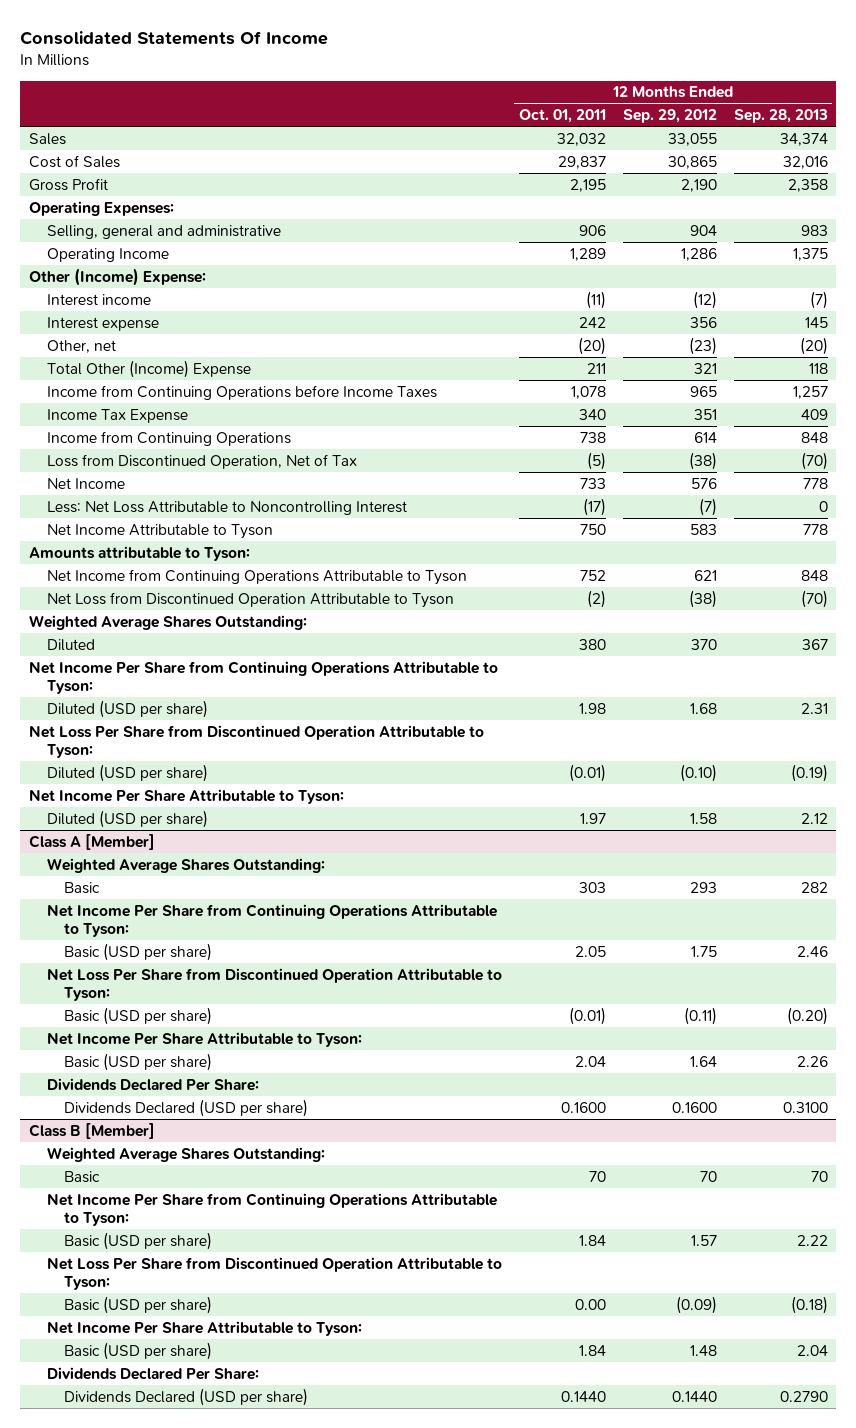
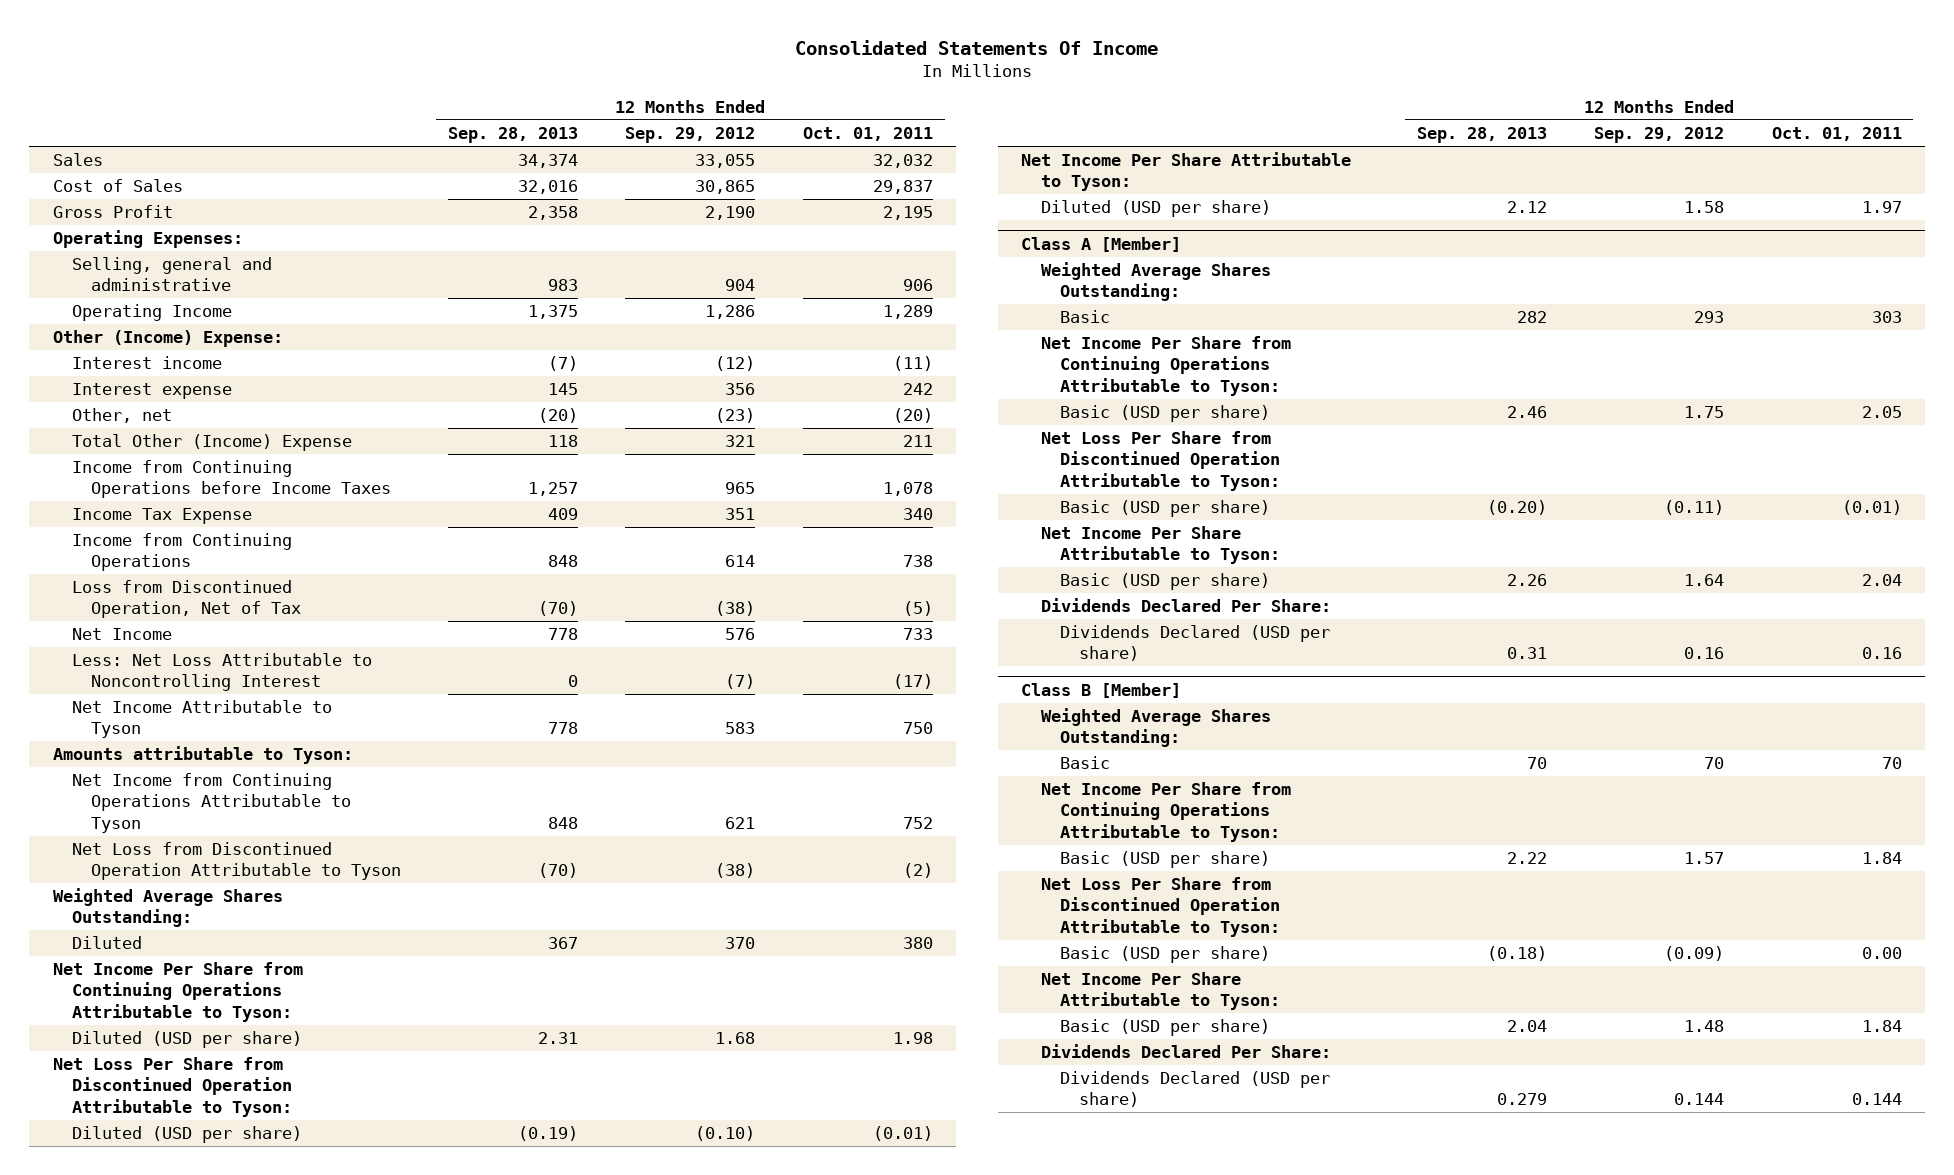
- | 12 Months Ended Oct. 01, 2011 | 12 Months Ended Sep. 29, 2012 | 12 Months Ended Sep. 28, 2013
+ | 12 Months Ended Sep. 28, 2013 | 12 Months Ended Sep. 29, 2012 | 12 Months Ended Oct. 01, 2011
@ Class A [Member]
- Dividends Declared (USD per share) | 0.1600 | 0.1600 | 0.3100
+ Dividends Declared (USD per share) | 0.31 | 0.16 | 0.16
@ Class B [Member]
- Dividends Declared (USD per share) | 0.1440 | 0.1440 | 0.2790
+ Dividends Declared (USD per share) | 0.279 | 0.144 | 0.144

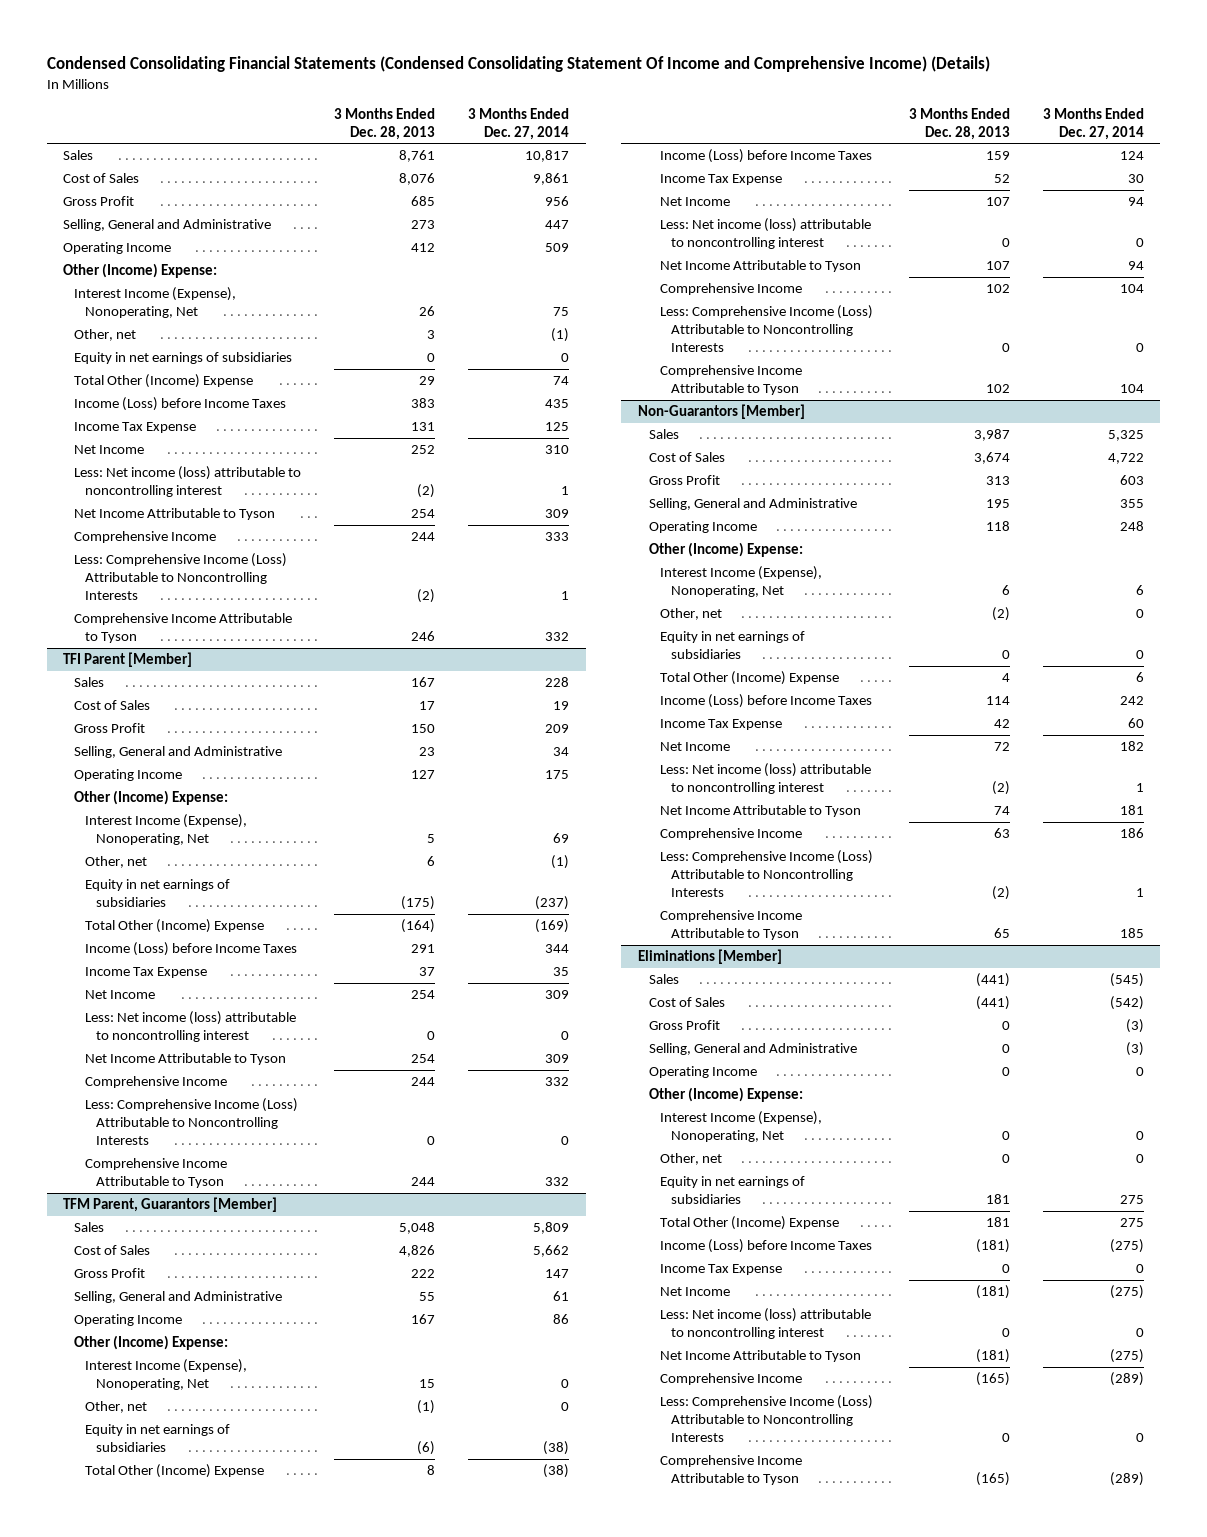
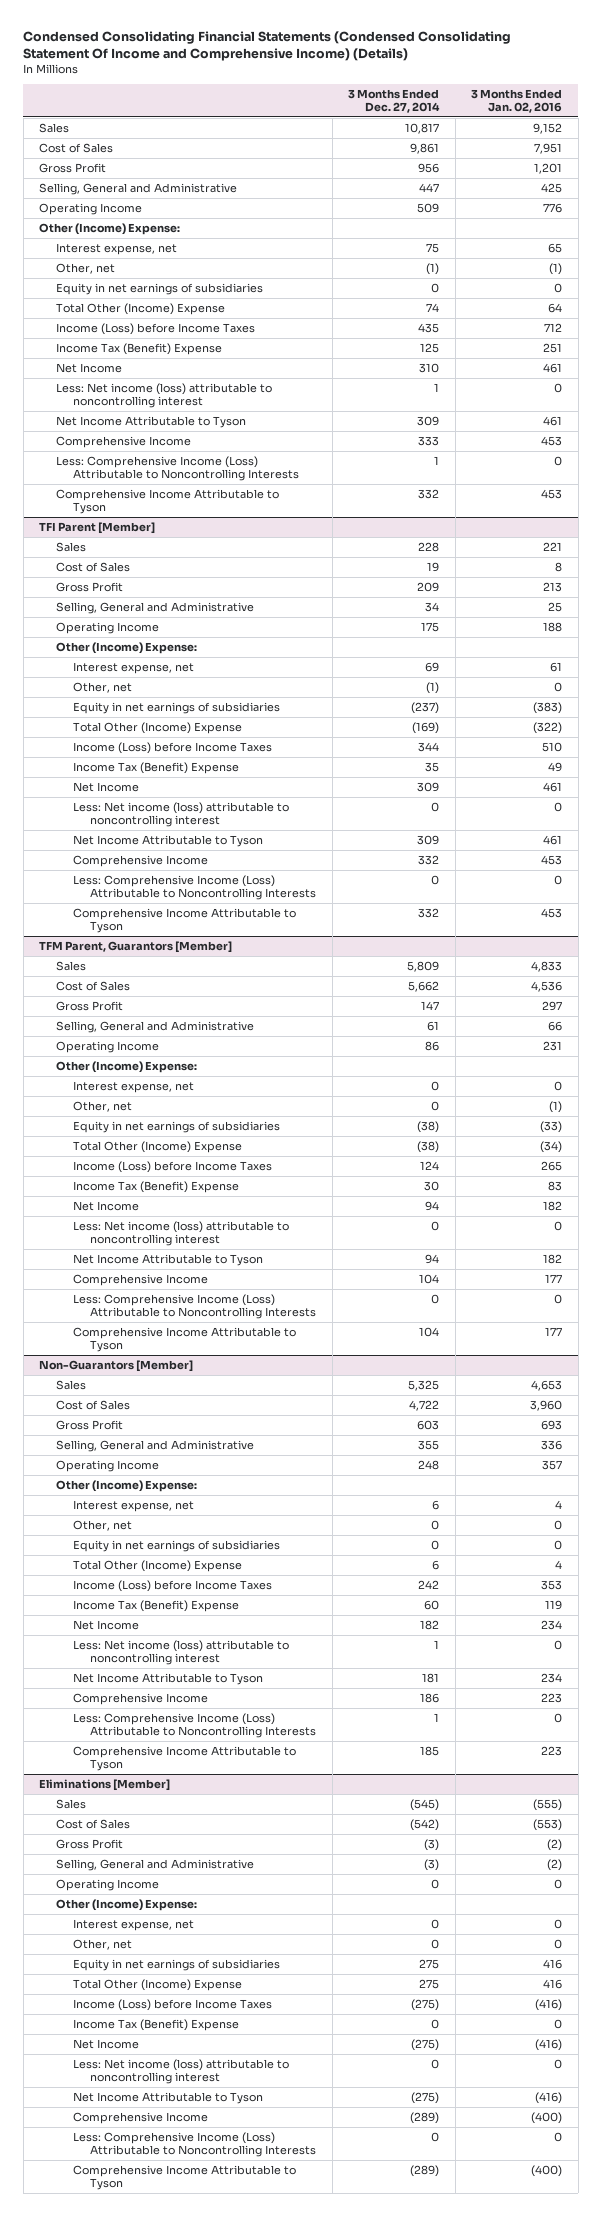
- | 3 Months Ended Dec. 28, 2013 | 3 Months Ended Dec. 27, 2014
+ | 3 Months Ended Dec. 27, 2014 | 3 Months Ended Jan. 02, 2016
- Interest Income (Expense), Nonoperating, Net | 26 | 75
+ Interest expense, net | 75 | 65
- Income Tax Expense | 131 | 125
+ Income Tax (Benefit) Expense | 125 | 251
@ TFI Parent [Member]
- Interest Income (Expense), Nonoperating, Net | 5 | 69
+ Interest expense, net | 69 | 61
- Income Tax Expense | 37 | 35
+ Income Tax (Benefit) Expense | 35 | 49
@ TFM Parent, Guarantors [Member]
- Interest Income (Expense), Nonoperating, Net | 15 | 0
+ Interest expense, net | 0 | 0
- Income Tax Expense | 52 | 30
+ Income Tax (Benefit) Expense | 30 | 83
@ Non-Guarantors [Member]
- Interest Income (Expense), Nonoperating, Net | 6 | 6
+ Interest expense, net | 6 | 4
- Income Tax Expense | 42 | 60
+ Income Tax (Benefit) Expense | 60 | 119
@ Eliminations [Member]
- Interest Income (Expense), Nonoperating, Net | 0 | 0
+ Interest expense, net | 0 | 0
- Income Tax Expense | 0 | 0
+ Income Tax (Benefit) Expense | 0 | 0

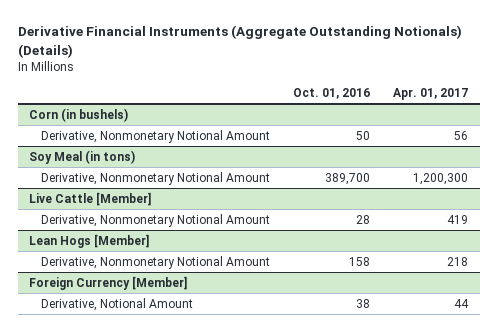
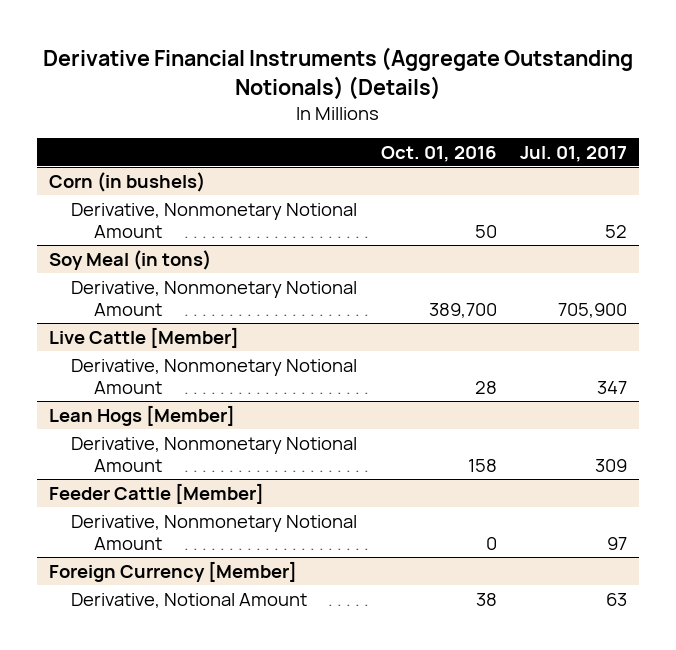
- | Oct. 01, 2016 | Apr. 01, 2017
+ | Oct. 01, 2016 | Jul. 01, 2017
+ Feeder Cattle [Member]
+ Derivative, Nonmonetary Notional Amount | 0 | 97

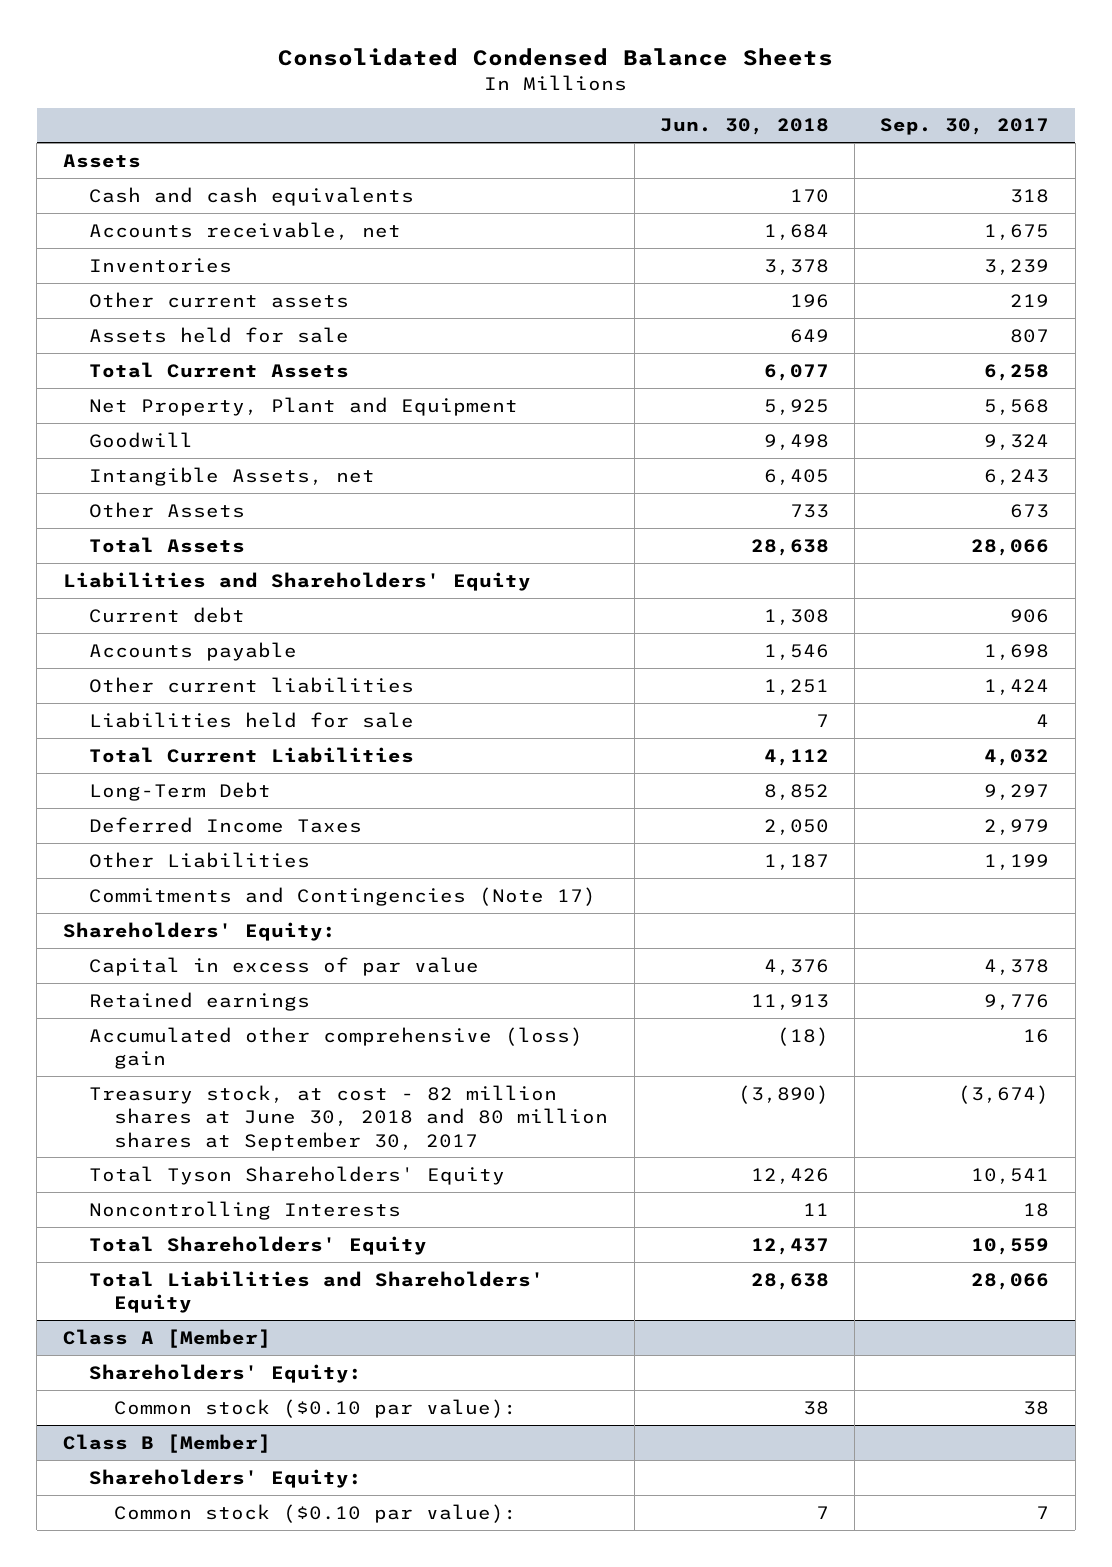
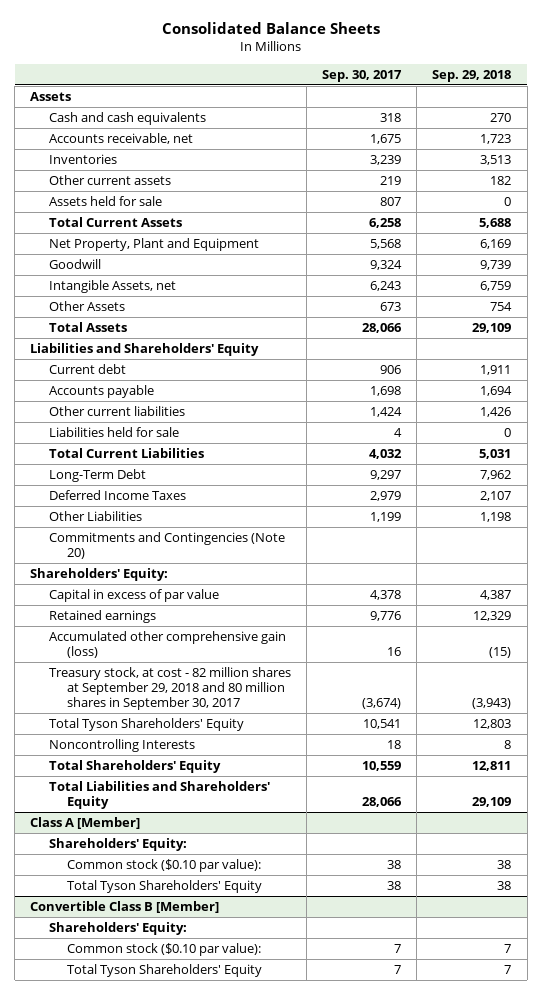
- Consolidated Condensed Balance Sheets
+ Consolidated Balance Sheets
- | Jun. 30, 2018 | Sep. 30, 2017
+ | Sep. 30, 2017 | Sep. 29, 2018
- Commitments and Contingencies (Note 17)
+ Commitments and Contingencies (Note 20)
- Accumulated other comprehensive (loss) gain | (18) | 16
- Treasury stock, at cost - 82 million shares at June 30, 2018 and 80 million shares at September 30, 2017 | (3,890) | (3,674)
+ Accumulated other comprehensive gain (loss) | 16 | (15)
+ Treasury stock, at cost - 82 million shares at September 29, 2018 and 80 million shares in September 30, 2017 | (3,674) | (3,943)
- Class B [Member]
@ Class A [Member]
+ Total Tyson Shareholders' Equity | 38 | 38
+ Convertible Class B [Member]
+ Total Tyson Shareholders' Equity | 7 | 7

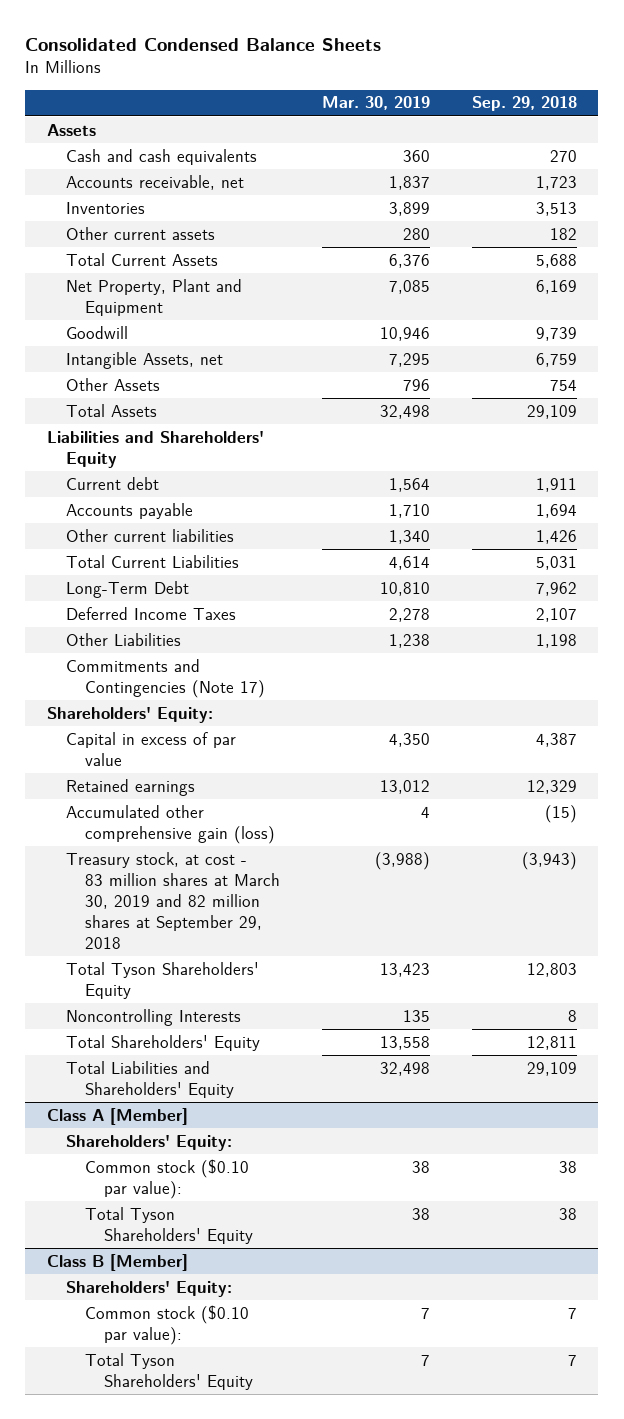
- Consolidated Balance Sheets
+ Consolidated Condensed Balance Sheets
- | Sep. 30, 2017 | Sep. 29, 2018
+ | Mar. 30, 2019 | Sep. 29, 2018
- Assets held for sale | 807 | 0
- Liabilities held for sale | 4 | 0
- Commitments and Contingencies (Note 20)
+ Commitments and Contingencies (Note 17)
- Treasury stock, at cost - 82 million shares at September 29, 2018 and 80 million shares in September 30, 2017 | (3,674) | (3,943)
+ Treasury stock, at cost - 83 million shares at March 30, 2019 and 82 million shares at September 29, 2018 | (3,988) | (3,943)
- Convertible Class B [Member]
+ Class B [Member]

